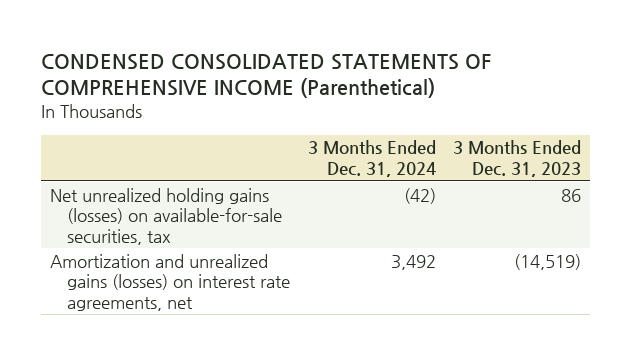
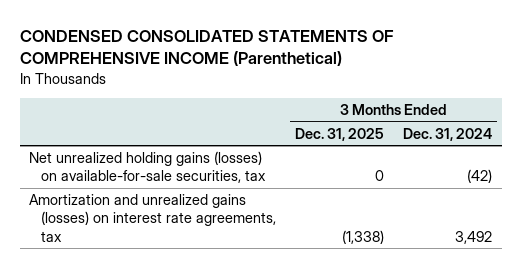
- | 3 Months Ended Dec. 31, 2024 | 3 Months Ended Dec. 31, 2023
+ | 3 Months Ended Dec. 31, 2025 | 3 Months Ended Dec. 31, 2024
- Amortization and unrealized gains (losses) on interest rate agreements, net | 3,492 | (14,519)
+ Amortization and unrealized gains (losses) on interest rate agreements, tax | (1,338) | 3,492

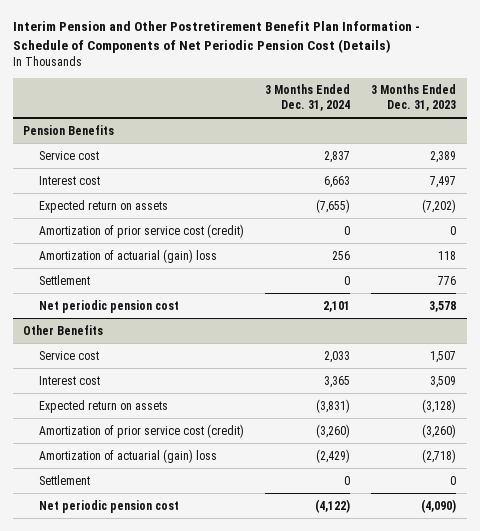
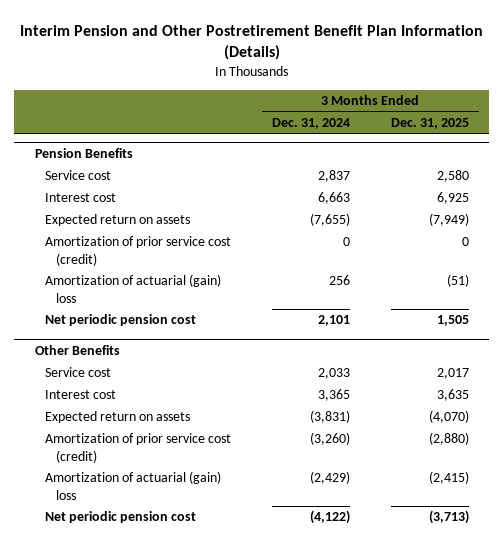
- Interim Pension and Other Postretirement Benefit Plan Information - Schedule of Components of Net Periodic Pension Cost (Details)
+ Interim Pension and Other Postretirement Benefit Plan Information (Details)
- | 3 Months Ended Dec. 31, 2024 | 3 Months Ended Dec. 31, 2023
+ | 3 Months Ended Dec. 31, 2024 | 3 Months Ended Dec. 31, 2025
@ Pension Benefits
- Settlement | 0 | 776
@ Other Benefits
- Settlement | 0 | 0

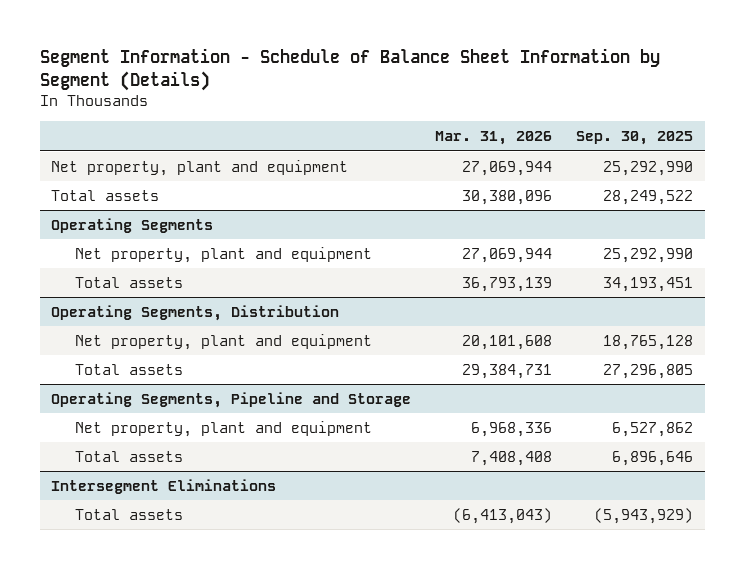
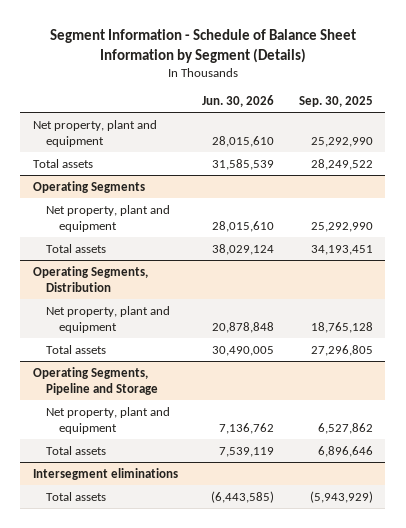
- | Mar. 31, 2026 | Sep. 30, 2025
+ | Jun. 30, 2026 | Sep. 30, 2025
- Intersegment Eliminations
+ Intersegment eliminations

